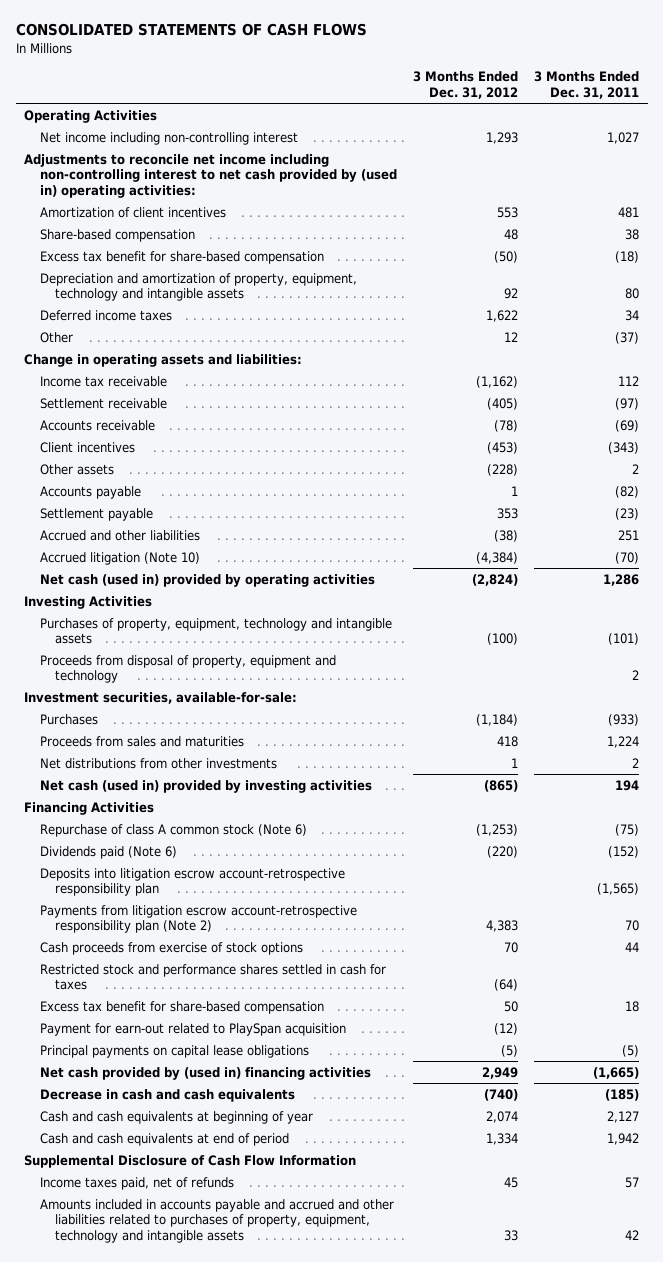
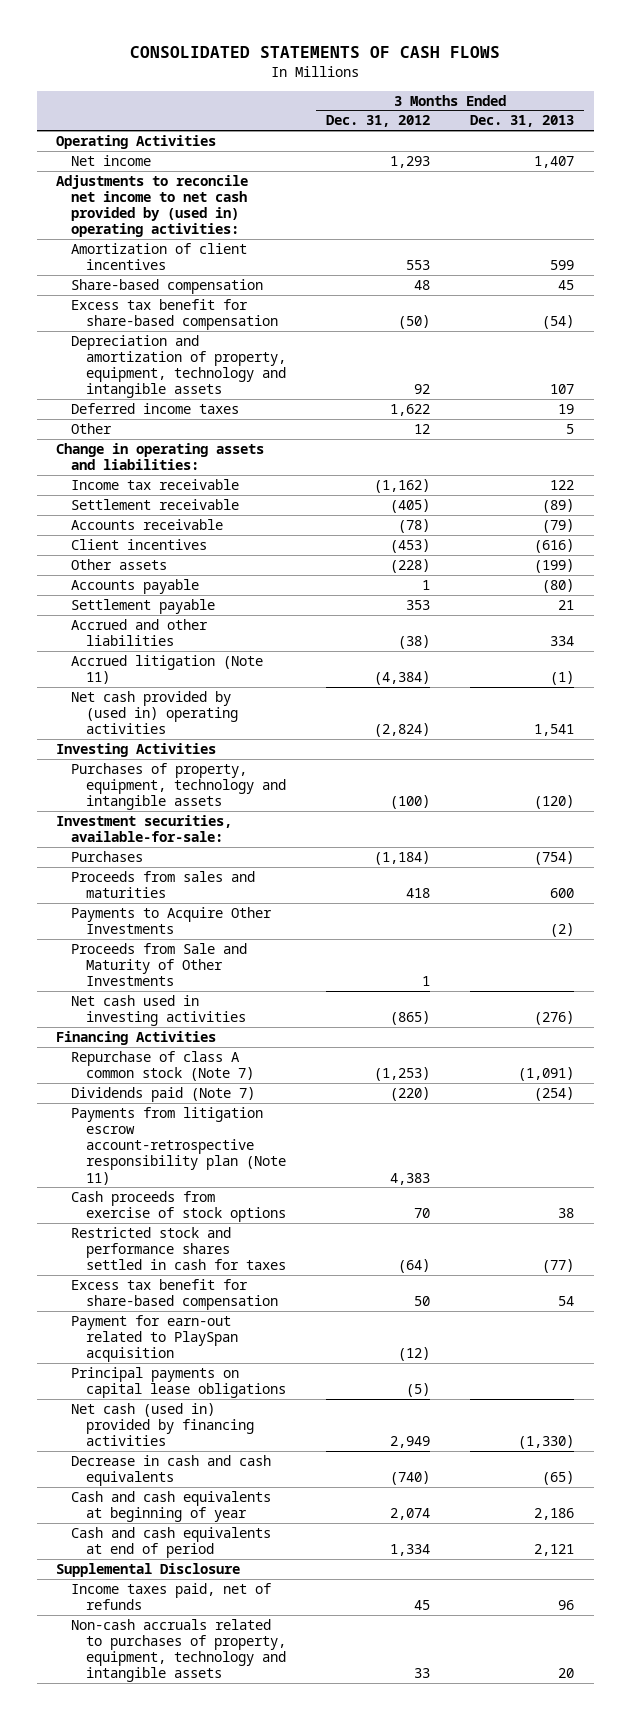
- | 3 Months Ended Dec. 31, 2012 | 3 Months Ended Dec. 31, 2011
+ | 3 Months Ended Dec. 31, 2012 | 3 Months Ended Dec. 31, 2013
- Net income including non-controlling interest | 1,293 | 1,027
- Adjustments to reconcile net income including non-controlling interest to net cash provided by (used in) operating activities:
+ Net income | 1,293 | 1,407
+ Adjustments to reconcile net income to net cash provided by (used in) operating activities:
- Accrued litigation (Note 10) | (4,384) | (70)
- Net cash (used in) provided by operating activities | (2,824) | 1,286
+ Accrued litigation (Note 11) | (4,384) | (1)
+ Net cash provided by (used in) operating activities | (2,824) | 1,541
- Proceeds from disposal of property, equipment and technology | | 2
- Net distributions from other investments | 1 | 2
- Net cash (used in) provided by investing activities | (865) | 194
+ Payments to Acquire Other Investments | | (2)
+ Proceeds from Sale and Maturity of Other Investments | 1 |
+ Net cash used in investing activities | (865) | (276)
- Repurchase of class A common stock (Note 6) | (1,253) | (75)
- Dividends paid (Note 6) | (220) | (152)
- Deposits into litigation escrow account-retrospective responsibility plan | | (1,565)
- Payments from litigation escrow account-retrospective responsibility plan (Note 2) | 4,383 | 70
+ Repurchase of class A common stock (Note 7) | (1,253) | (1,091)
+ Dividends paid (Note 7) | (220) | (254)
+ Payments from litigation escrow account-retrospective responsibility plan (Note 11) | 4,383 |
- Net cash provided by (used in) financing activities | 2,949 | (1,665)
+ Net cash (used in) provided by financing activities | 2,949 | (1,330)
- Supplemental Disclosure of Cash Flow Information
+ Supplemental Disclosure
- Amounts included in accounts payable and accrued and other liabilities related to purchases of property, equipment, technology and intangible assets | 33 | 42
+ Non-cash accruals related to purchases of property, equipment, technology and intangible assets | 33 | 20

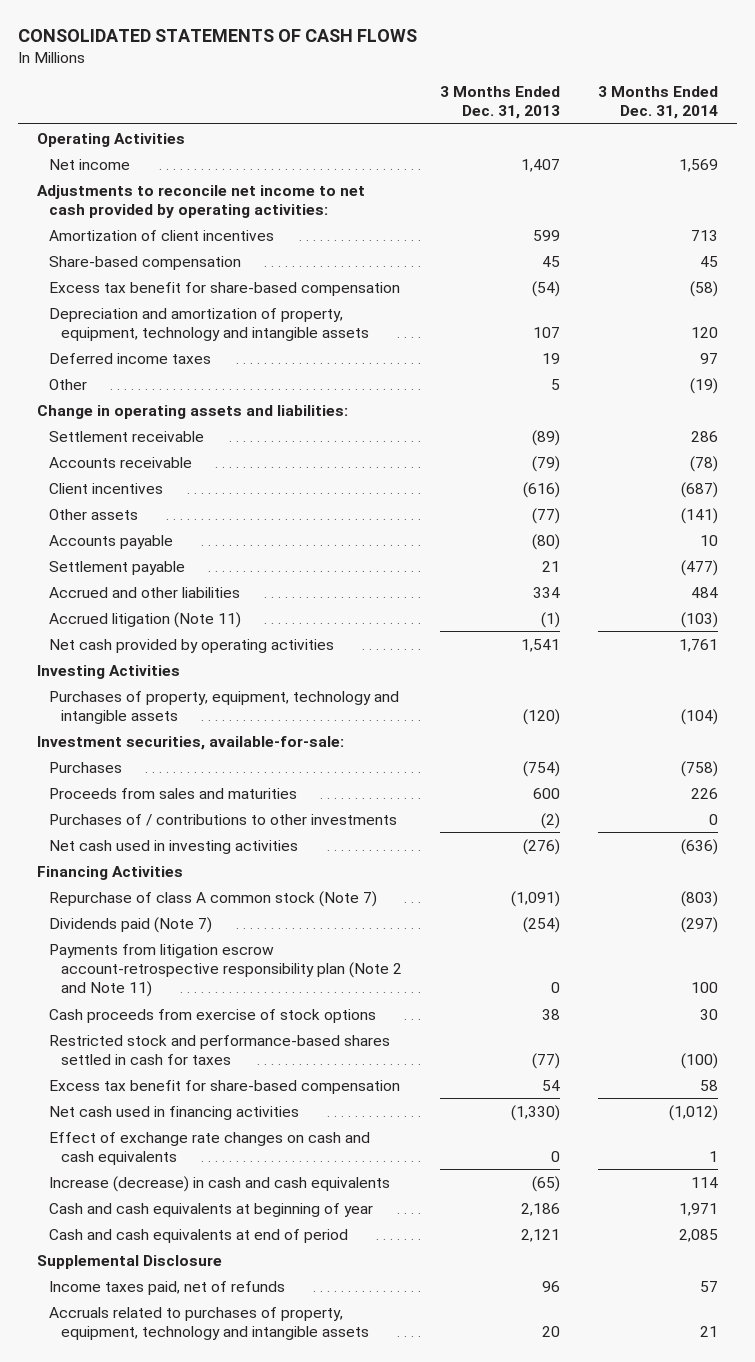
- | 3 Months Ended Dec. 31, 2012 | 3 Months Ended Dec. 31, 2013
+ | 3 Months Ended Dec. 31, 2013 | 3 Months Ended Dec. 31, 2014
- Adjustments to reconcile net income to net cash provided by (used in) operating activities:
+ Adjustments to reconcile net income to net cash provided by operating activities:
- Income tax receivable | (1,162) | 122
- Other assets | (228) | (199)
+ Other assets | (77) | (141)
- Net cash provided by (used in) operating activities | (2,824) | 1,541
+ Net cash provided by operating activities | 1,541 | 1,761
- Payments to Acquire Other Investments | | (2)
- Proceeds from Sale and Maturity of Other Investments | 1 |
+ Purchases of / contributions to other investments | (2) | 0
- Payments from litigation escrow account-retrospective responsibility plan (Note 11) | 4,383 |
+ Payments from litigation escrow account-retrospective responsibility plan (Note 2 and Note 11) | 0 | 100
- Restricted stock and performance shares settled in cash for taxes | (64) | (77)
+ Restricted stock and performance-based shares settled in cash for taxes | (77) | (100)
- Payment for earn-out related to PlaySpan acquisition | (12) |
- Principal payments on capital lease obligations | (5) |
- Net cash (used in) provided by financing activities | 2,949 | (1,330)
- Decrease in cash and cash equivalents | (740) | (65)
+ Net cash used in financing activities | (1,330) | (1,012)
+ Effect of exchange rate changes on cash and cash equivalents | 0 | 1
+ Increase (decrease) in cash and cash equivalents | (65) | 114
- Non-cash accruals related to purchases of property, equipment, technology and intangible assets | 33 | 20
+ Accruals related to purchases of property, equipment, technology and intangible assets | 20 | 21

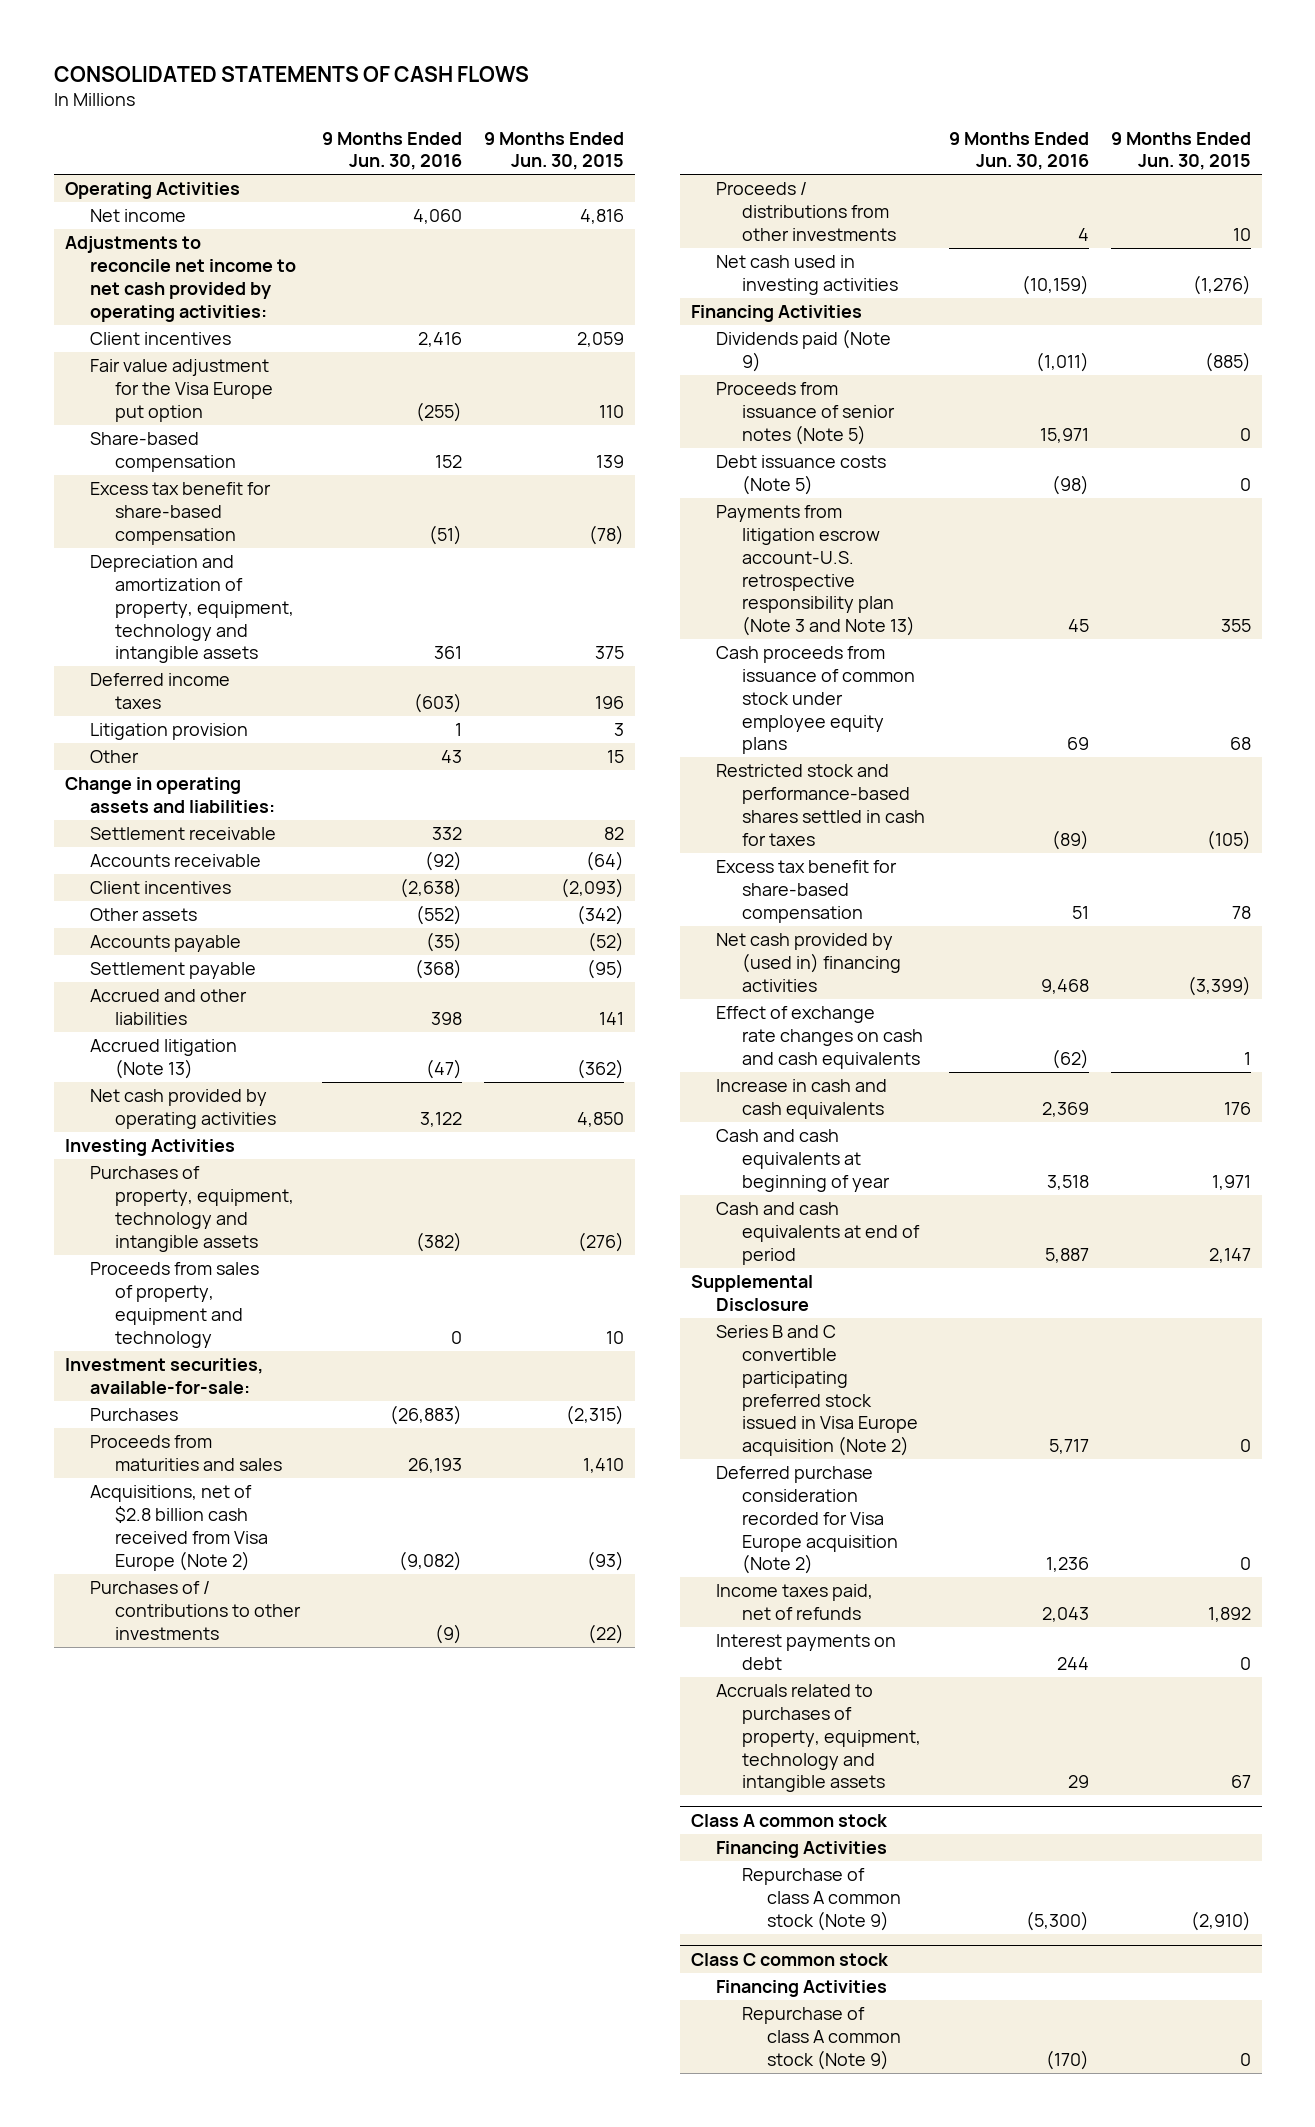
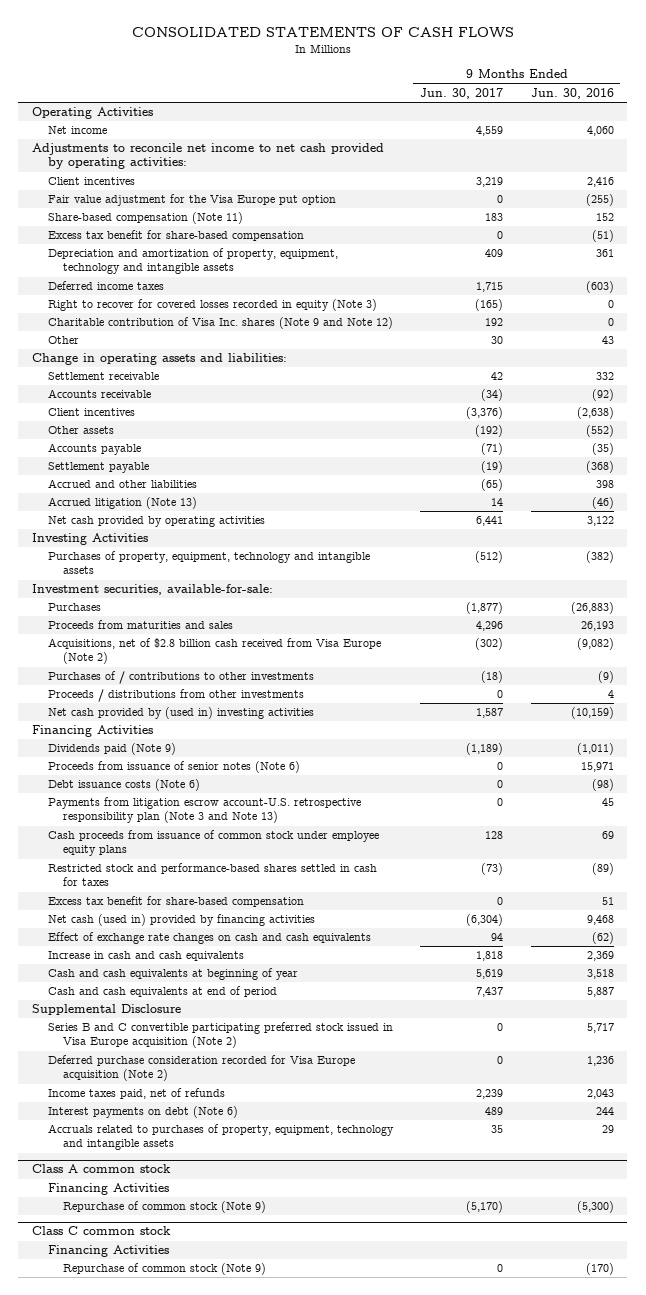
- | 9 Months Ended Jun. 30, 2016 | 9 Months Ended Jun. 30, 2015
+ | 9 Months Ended Jun. 30, 2017 | 9 Months Ended Jun. 30, 2016
- Share-based compensation | 152 | 139
+ Share-based compensation (Note 11) | 183 | 152
- Litigation provision | 1 | 3
+ Right to recover for covered losses recorded in equity (Note 3) | (165) | 0
+ Charitable contribution of Visa Inc. shares (Note 9 and Note 12) | 192 | 0
- Accrued litigation (Note 13) | (47) | (362)
+ Accrued litigation (Note 13) | 14 | (46)
- Proceeds from sales of property, equipment and technology | 0 | 10
- Net cash used in investing activities | (10,159) | (1,276)
+ Net cash provided by (used in) investing activities | 1,587 | (10,159)
- Proceeds from issuance of senior notes (Note 5) | 15,971 | 0
- Debt issuance costs (Note 5) | (98) | 0
+ Proceeds from issuance of senior notes (Note 6) | 0 | 15,971
+ Debt issuance costs (Note 6) | 0 | (98)
- Net cash provided by (used in) financing activities | 9,468 | (3,399)
+ Net cash (used in) provided by financing activities | (6,304) | 9,468
- Interest payments on debt | 244 | 0
+ Interest payments on debt (Note 6) | 489 | 244
@ Class A common stock
- Repurchase of class A common stock (Note 9) | (5,300) | (2,910)
+ Repurchase of common stock (Note 9) | (5,170) | (5,300)
@ Class C common stock
- Repurchase of class A common stock (Note 9) | (170) | 0
+ Repurchase of common stock (Note 9) | 0 | (170)

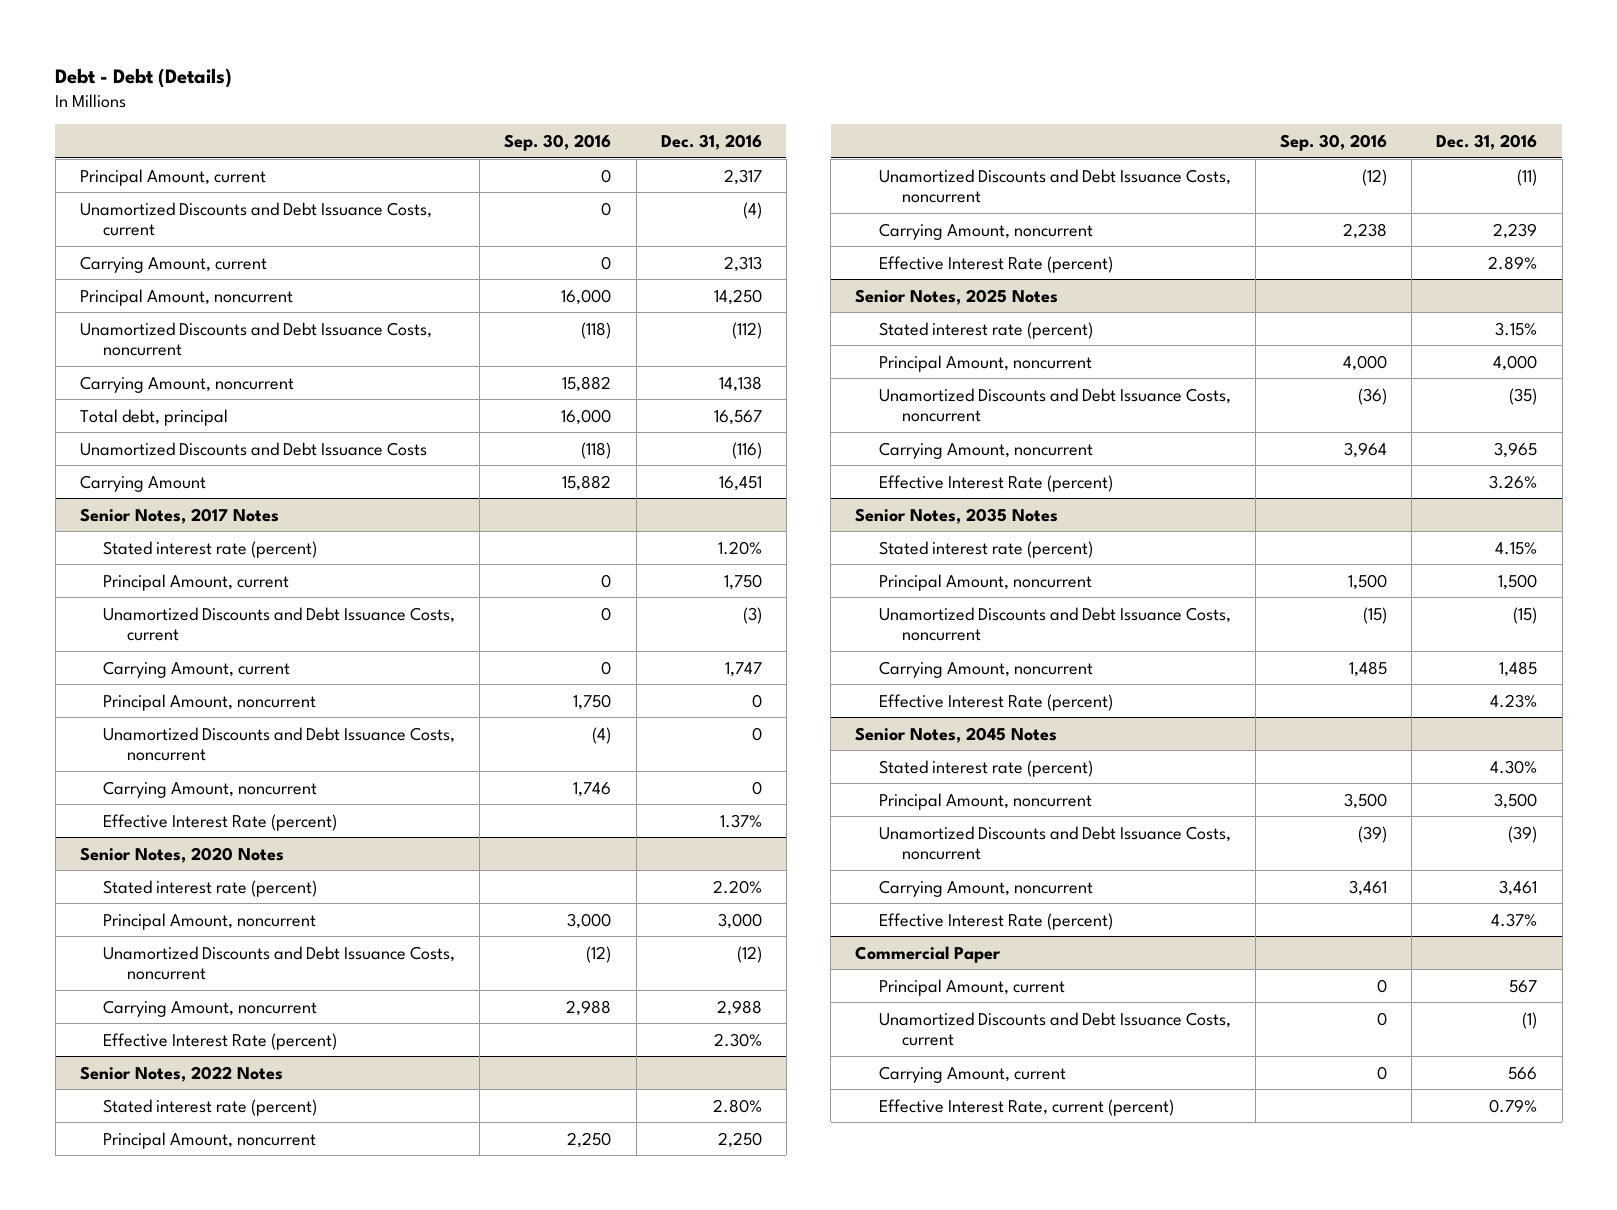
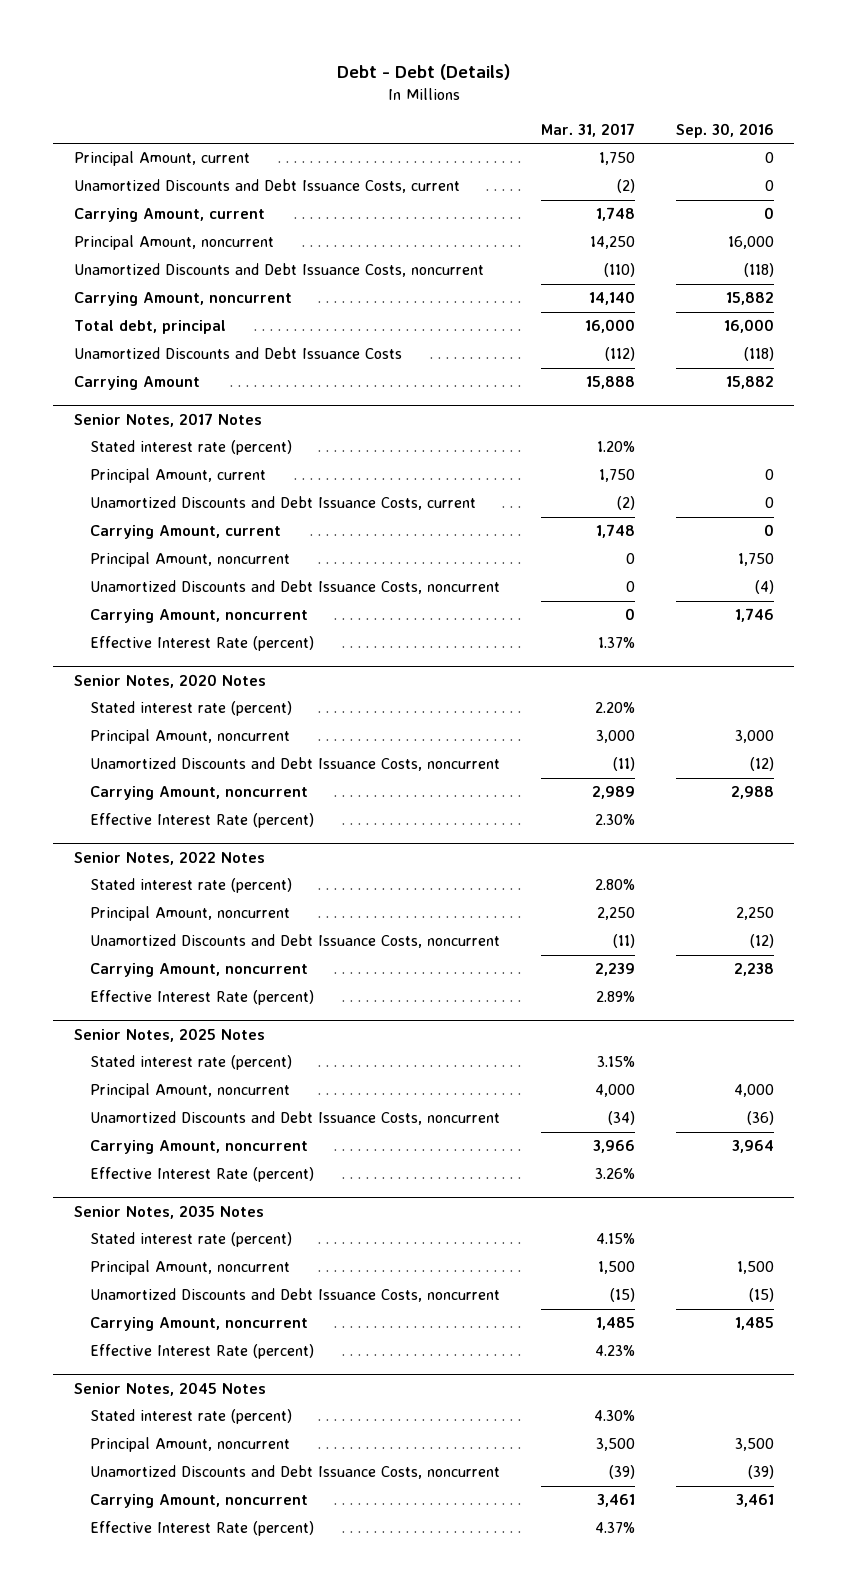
- | Sep. 30, 2016 | Dec. 31, 2016
+ | Mar. 31, 2017 | Sep. 30, 2016
- Commercial Paper
- Principal Amount, current | 0 | 567
- Unamortized Discounts and Debt Issuance Costs, current | 0 | (1)
- Carrying Amount, current | 0 | 566
- Effective Interest Rate, current (percent) | | 0.79%

